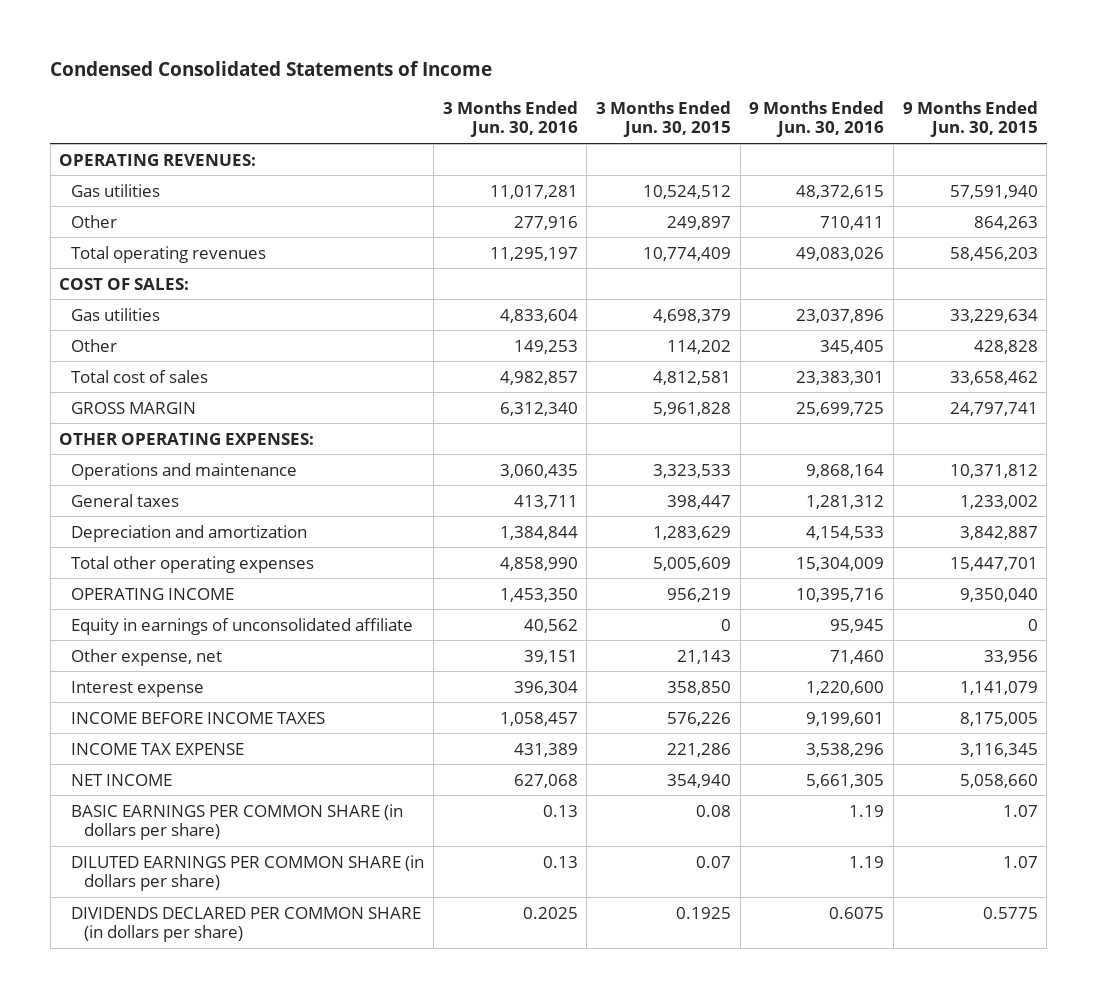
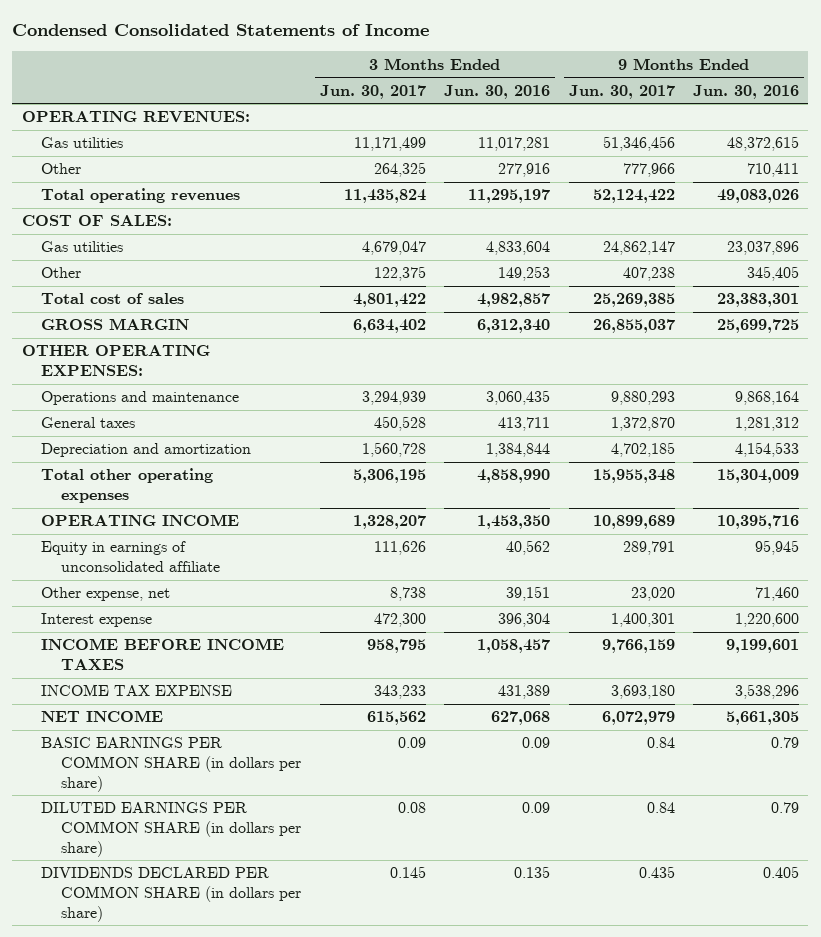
- | 3 Months Ended Jun. 30, 2016 | 3 Months Ended Jun. 30, 2015 | 9 Months Ended Jun. 30, 2016 | 9 Months Ended Jun. 30, 2015
+ | 3 Months Ended Jun. 30, 2017 | 3 Months Ended Jun. 30, 2016 | 9 Months Ended Jun. 30, 2017 | 9 Months Ended Jun. 30, 2016
- BASIC EARNINGS PER COMMON SHARE (in dollars per share) | 0.13 | 0.08 | 1.19 | 1.07
- DILUTED EARNINGS PER COMMON SHARE (in dollars per share) | 0.13 | 0.07 | 1.19 | 1.07
- DIVIDENDS DECLARED PER COMMON SHARE (in dollars per share) | 0.2025 | 0.1925 | 0.6075 | 0.5775
+ BASIC EARNINGS PER COMMON SHARE (in dollars per share) | 0.09 | 0.09 | 0.84 | 0.79
+ DILUTED EARNINGS PER COMMON SHARE (in dollars per share) | 0.08 | 0.09 | 0.84 | 0.79
+ DIVIDENDS DECLARED PER COMMON SHARE (in dollars per share) | 0.145 | 0.135 | 0.435 | 0.405

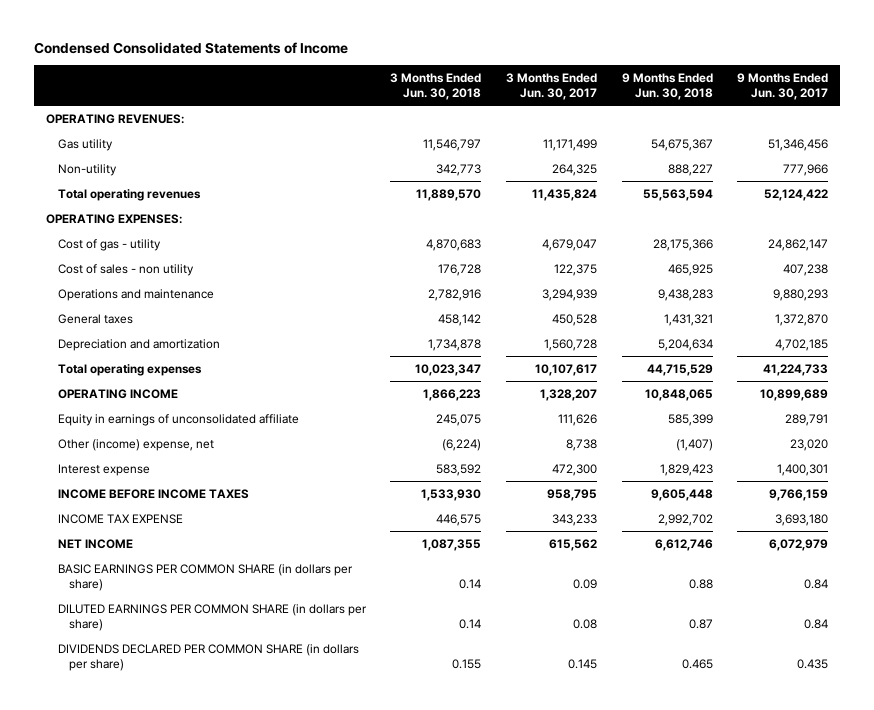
- | 3 Months Ended Jun. 30, 2017 | 3 Months Ended Jun. 30, 2016 | 9 Months Ended Jun. 30, 2017 | 9 Months Ended Jun. 30, 2016
+ | 3 Months Ended Jun. 30, 2018 | 3 Months Ended Jun. 30, 2017 | 9 Months Ended Jun. 30, 2018 | 9 Months Ended Jun. 30, 2017
- Gas utilities | 11,171,499 | 11,017,281 | 51,346,456 | 48,372,615
- Other | 264,325 | 277,916 | 777,966 | 710,411
+ Gas utility | 11,546,797 | 11,171,499 | 54,675,367 | 51,346,456
+ Non-utility | 342,773 | 264,325 | 888,227 | 777,966
- COST OF SALES:
- Gas utilities | 4,679,047 | 4,833,604 | 24,862,147 | 23,037,896
- Other | 122,375 | 149,253 | 407,238 | 345,405
- Total cost of sales | 4,801,422 | 4,982,857 | 25,269,385 | 23,383,301
- GROSS MARGIN | 6,634,402 | 6,312,340 | 26,855,037 | 25,699,725
- OTHER OPERATING EXPENSES:
+ OPERATING EXPENSES:
+ Cost of gas - utility | 4,870,683 | 4,679,047 | 28,175,366 | 24,862,147
+ Cost of sales - non utility | 176,728 | 122,375 | 465,925 | 407,238
- Total other operating expenses | 5,306,195 | 4,858,990 | 15,955,348 | 15,304,009
+ Total operating expenses | 10,023,347 | 10,107,617 | 44,715,529 | 41,224,733
- Other expense, net | 8,738 | 39,151 | 23,020 | 71,460
+ Other (income) expense, net | (6,224) | 8,738 | (1,407) | 23,020

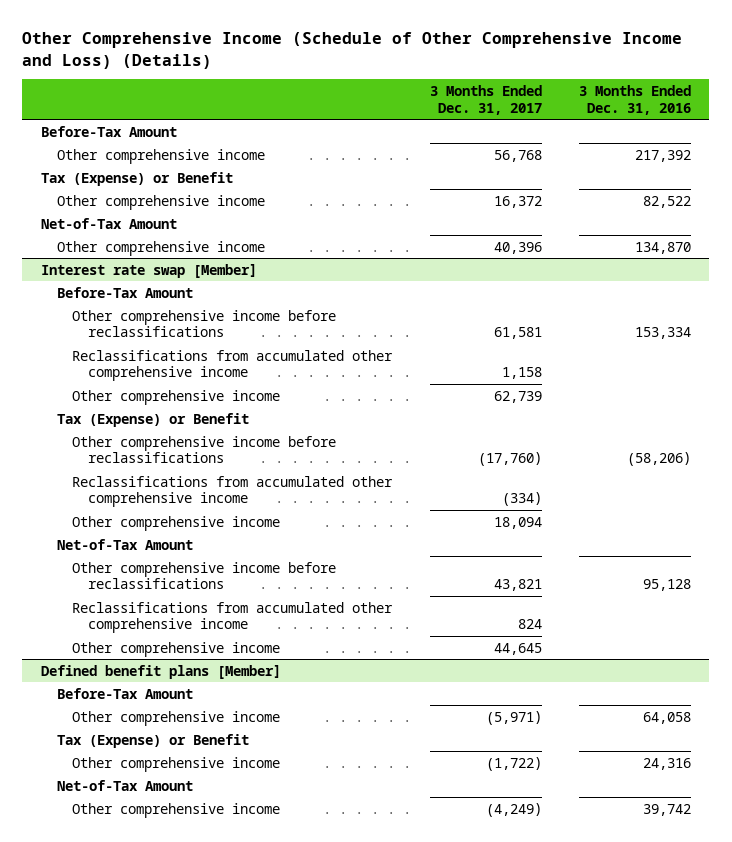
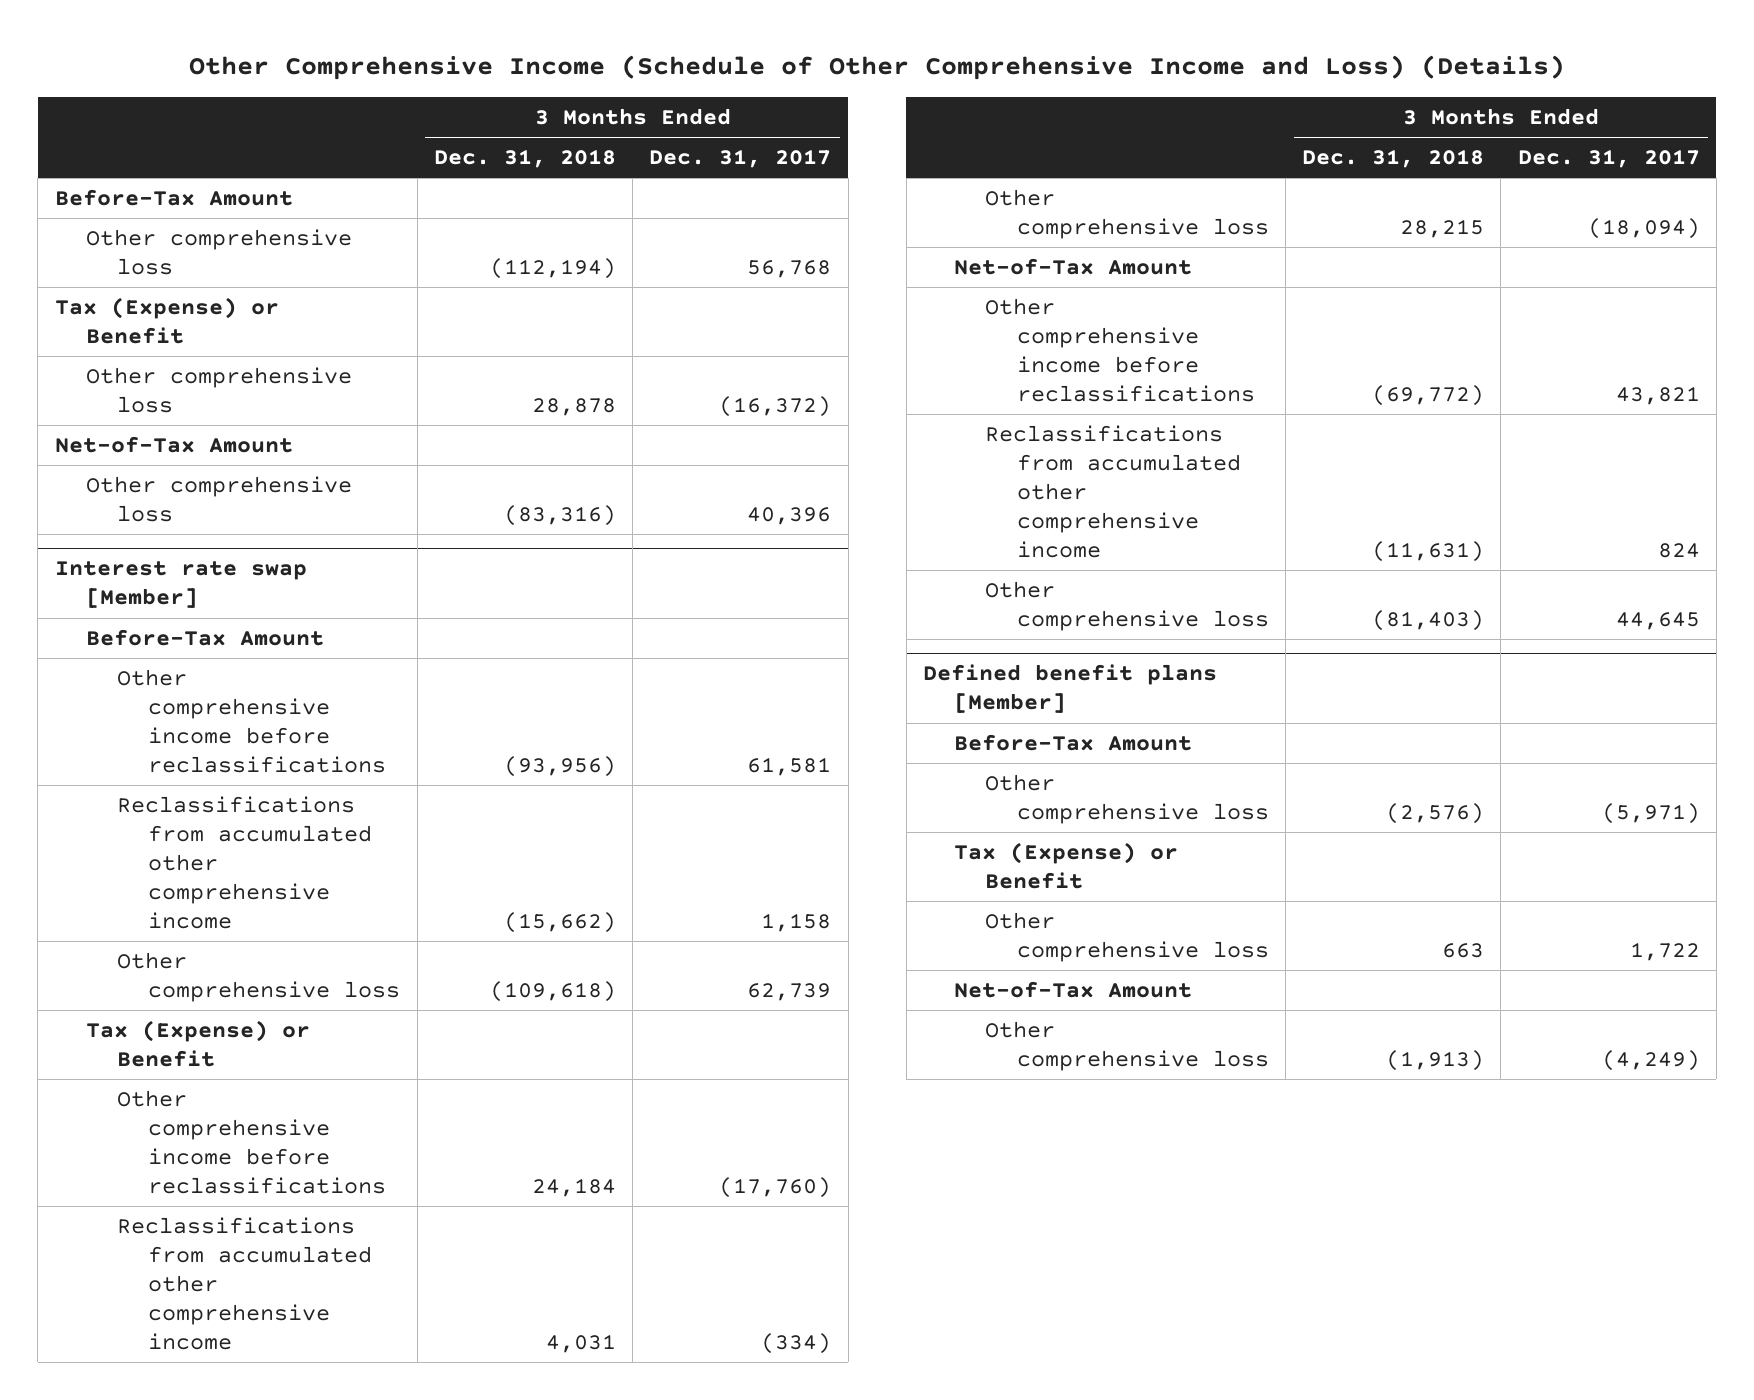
- | 3 Months Ended Dec. 31, 2017 | 3 Months Ended Dec. 31, 2016
+ | 3 Months Ended Dec. 31, 2018 | 3 Months Ended Dec. 31, 2017
- Other comprehensive income | 56,768 | 217,392
+ Other comprehensive loss | (112,194) | 56,768
- Other comprehensive income | 16,372 | 82,522
+ Other comprehensive loss | 28,878 | (16,372)
- Other comprehensive income | 40,396 | 134,870
+ Other comprehensive loss | (83,316) | 40,396
@ Interest rate swap [Member]
- Other comprehensive income | 62,739 |
+ Other comprehensive loss | (109,618) | 62,739
- Other comprehensive income | 18,094 |
+ Other comprehensive loss | 28,215 | (18,094)
- Other comprehensive income | 44,645 |
+ Other comprehensive loss | (81,403) | 44,645
@ Defined benefit plans [Member]
- Other comprehensive income | (5,971) | 64,058
+ Other comprehensive loss | (2,576) | (5,971)
- Other comprehensive income | (1,722) | 24,316
+ Other comprehensive loss | 663 | 1,722
- Other comprehensive income | (4,249) | 39,742
+ Other comprehensive loss | (1,913) | (4,249)

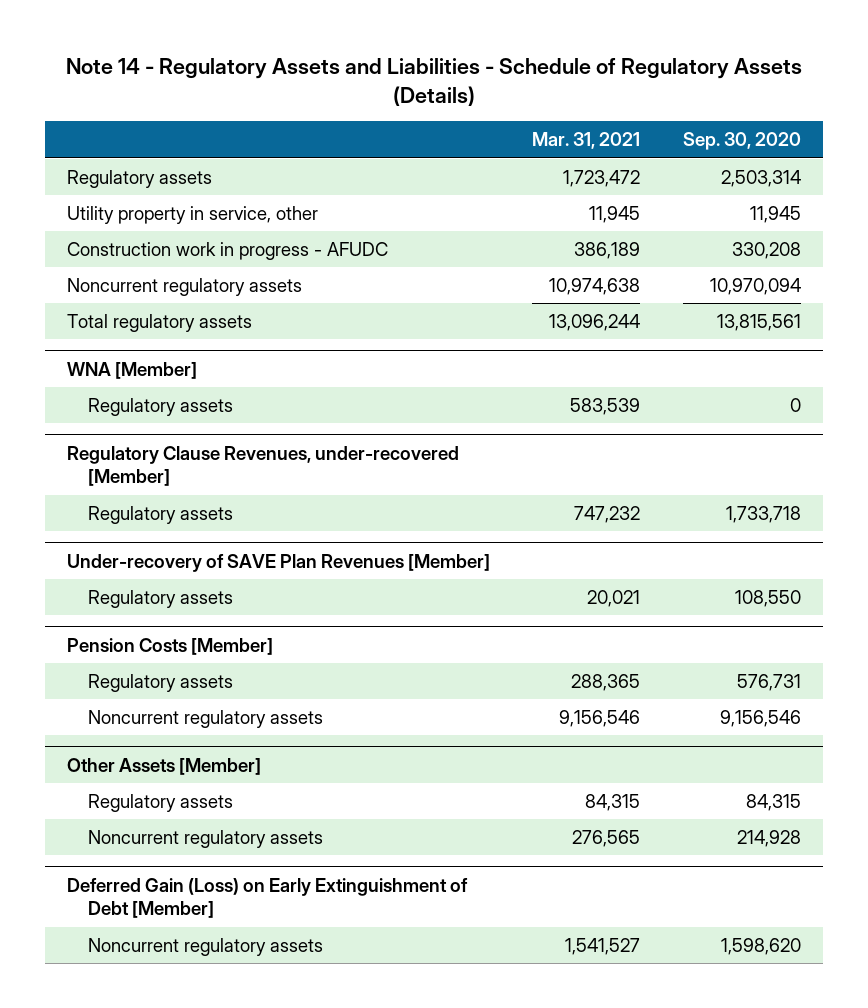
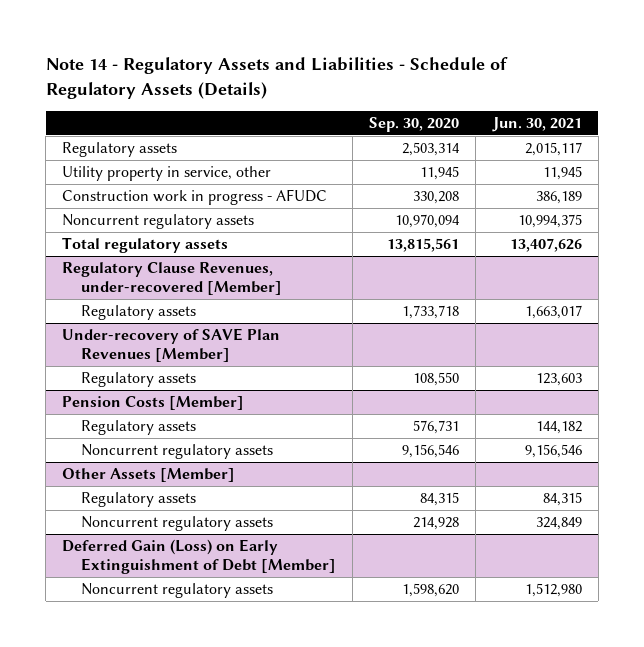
- | Mar. 31, 2021 | Sep. 30, 2020
+ | Sep. 30, 2020 | Jun. 30, 2021
- WNA [Member]
- Regulatory assets | 583,539 | 0

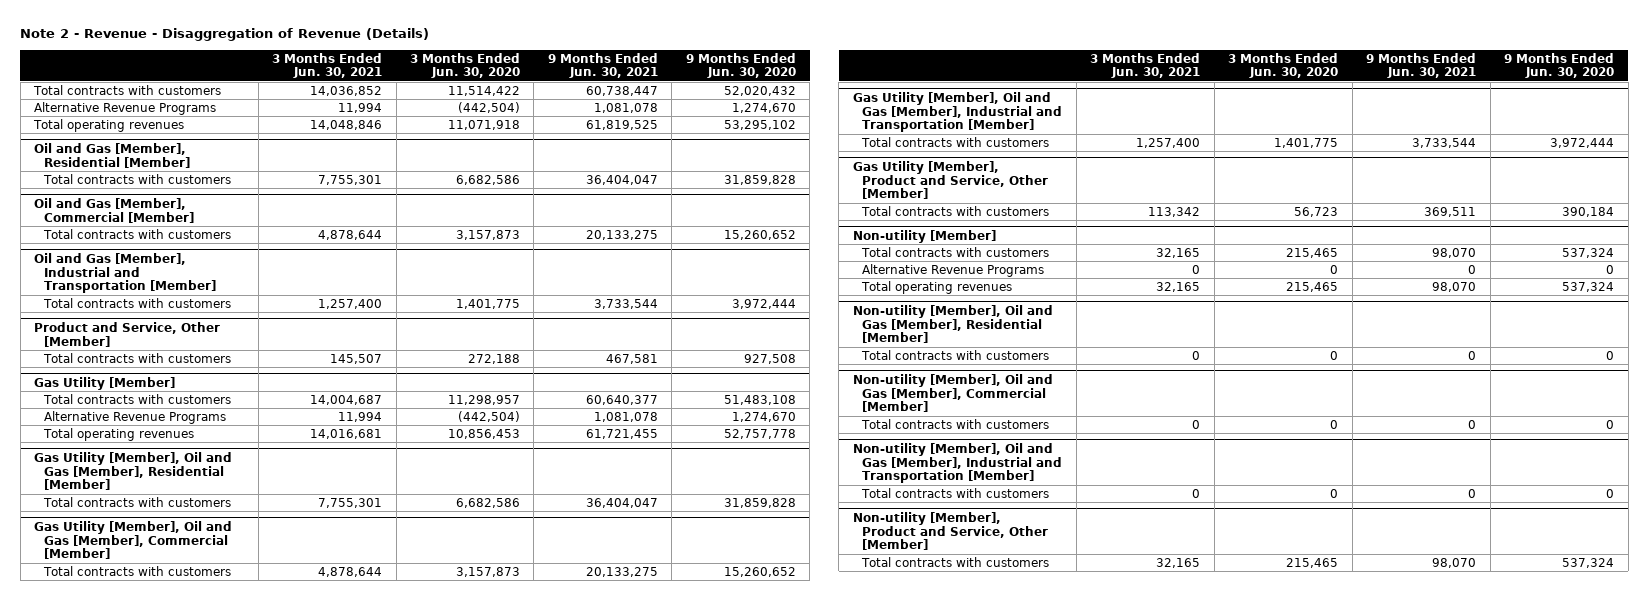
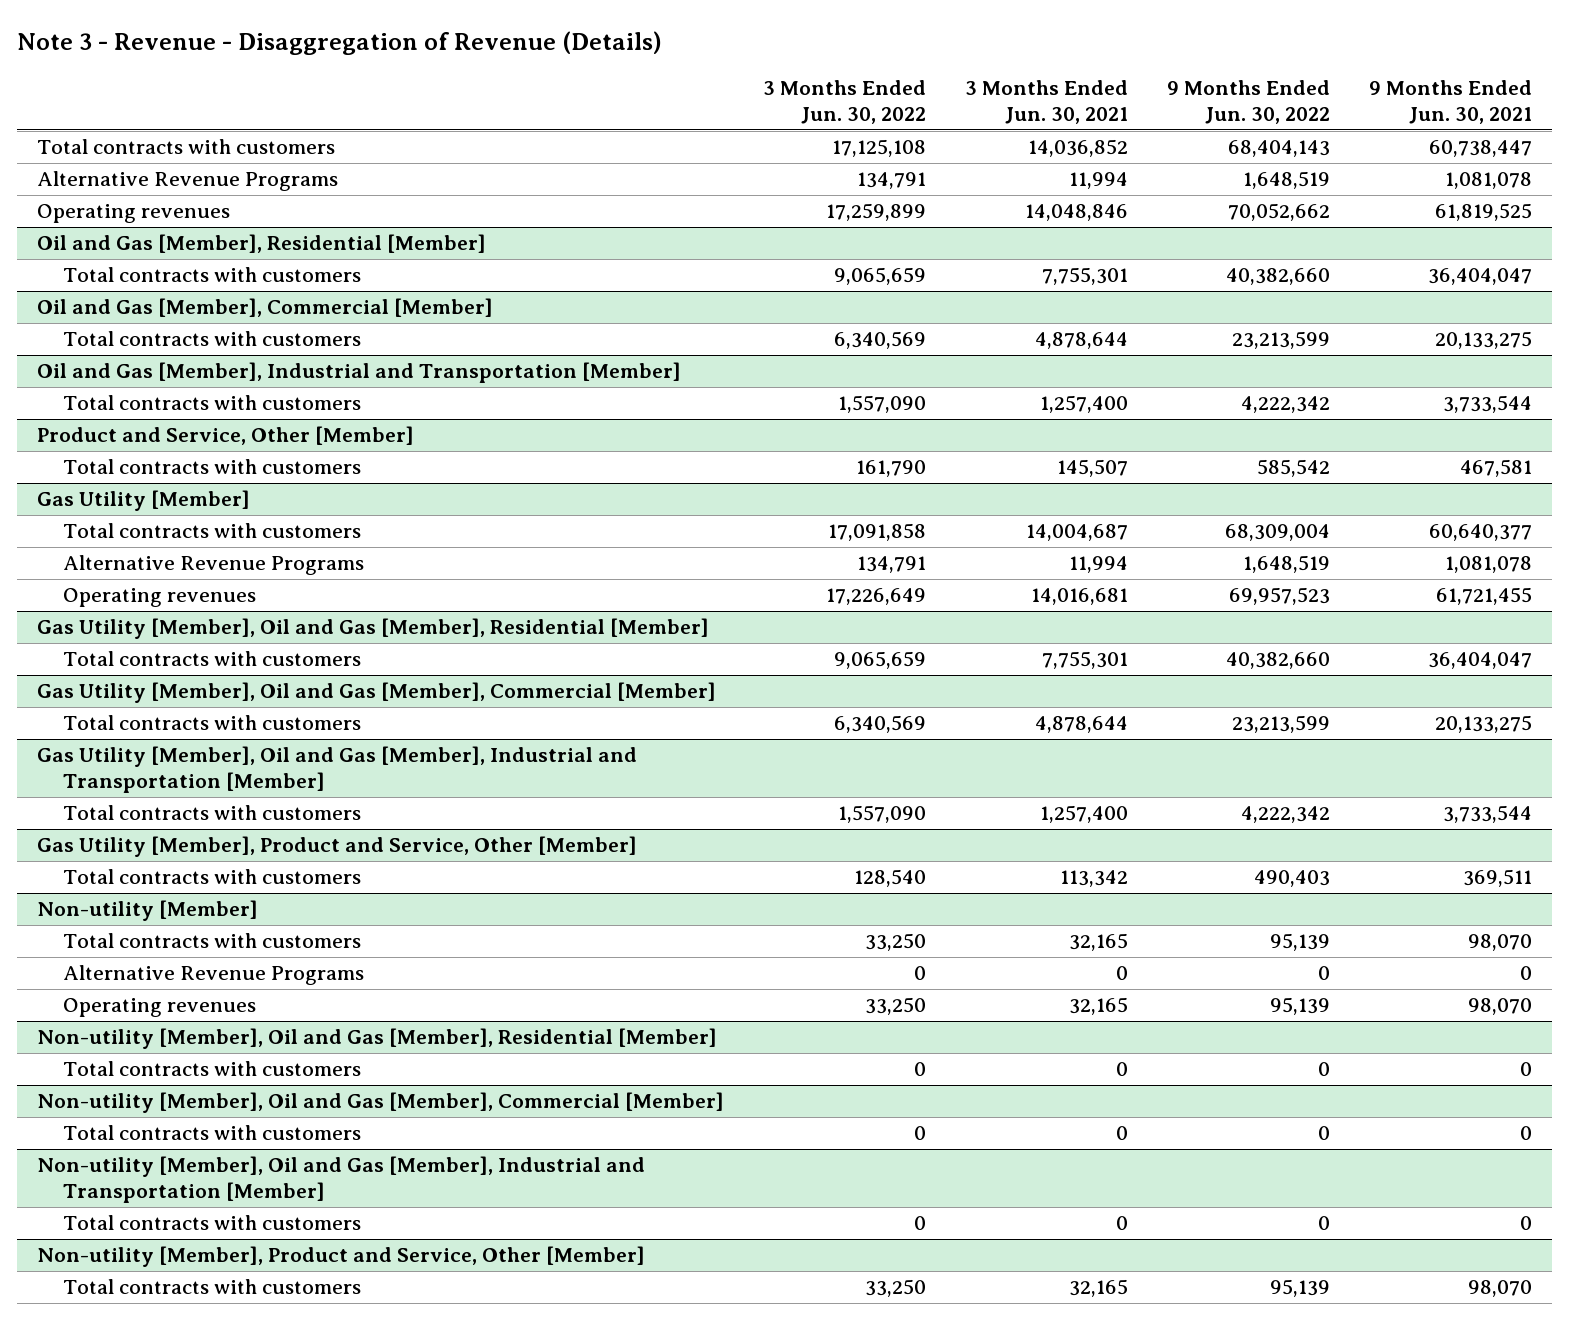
- Note 2 - Revenue - Disaggregation of Revenue (Details)
+ Note 3 - Revenue - Disaggregation of Revenue (Details)
- | 3 Months Ended Jun. 30, 2021 | 3 Months Ended Jun. 30, 2020 | 9 Months Ended Jun. 30, 2021 | 9 Months Ended Jun. 30, 2020
+ | 3 Months Ended Jun. 30, 2022 | 3 Months Ended Jun. 30, 2021 | 9 Months Ended Jun. 30, 2022 | 9 Months Ended Jun. 30, 2021
- Total operating revenues | 14,048,846 | 11,071,918 | 61,819,525 | 53,295,102
+ Operating revenues | 17,259,899 | 14,048,846 | 70,052,662 | 61,819,525
@ Gas Utility [Member]
- Total operating revenues | 14,016,681 | 10,856,453 | 61,721,455 | 52,757,778
+ Operating revenues | 17,226,649 | 14,016,681 | 69,957,523 | 61,721,455
@ Non-utility [Member]
- Total operating revenues | 32,165 | 215,465 | 98,070 | 537,324
+ Operating revenues | 33,250 | 32,165 | 95,139 | 98,070

